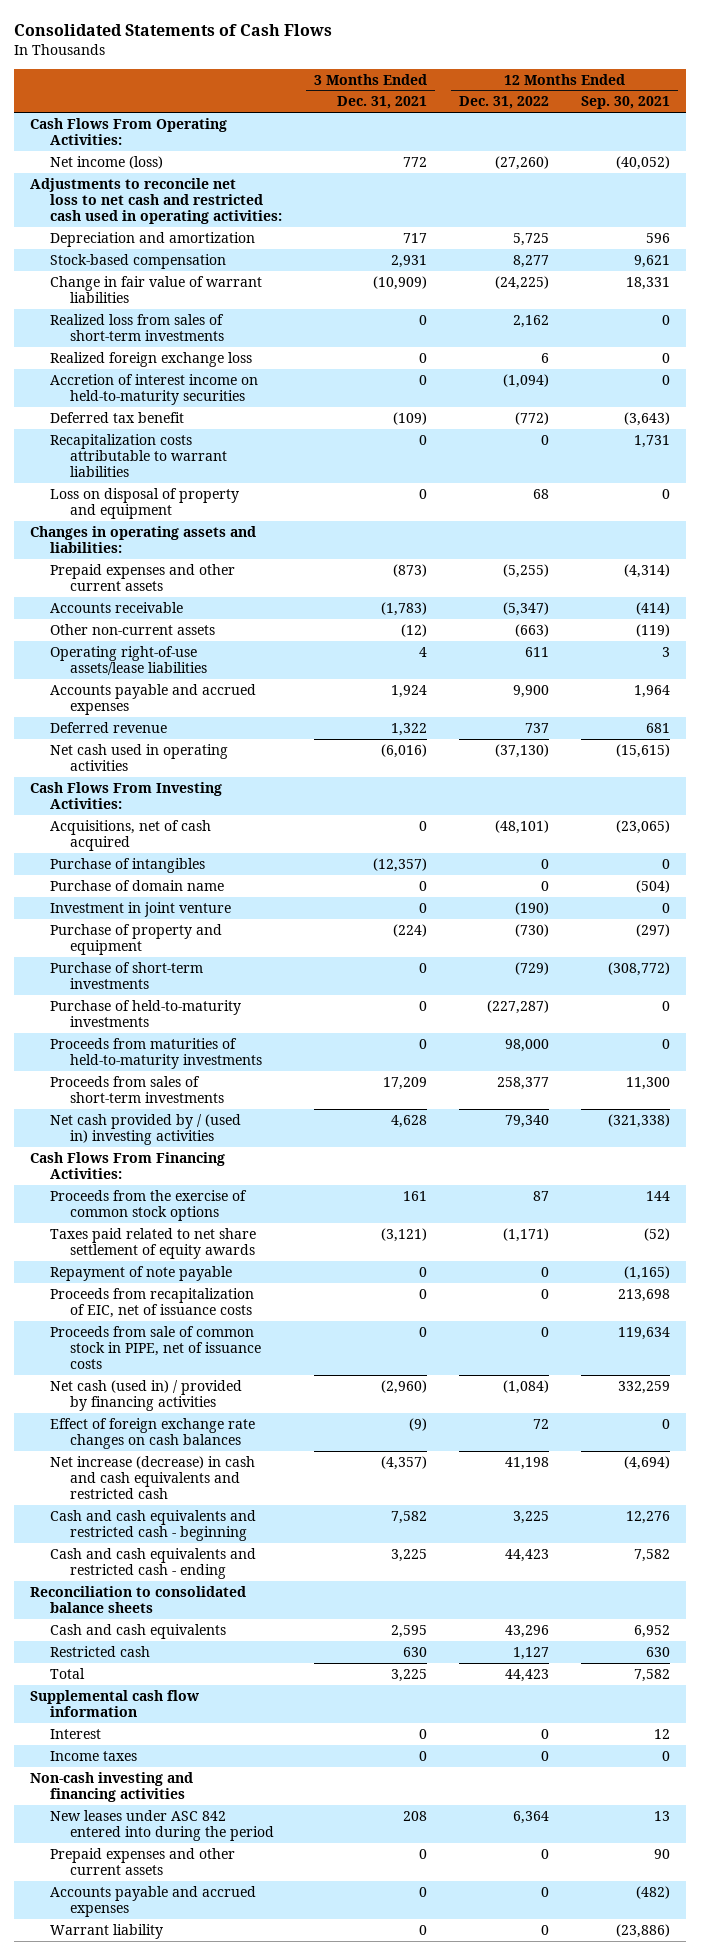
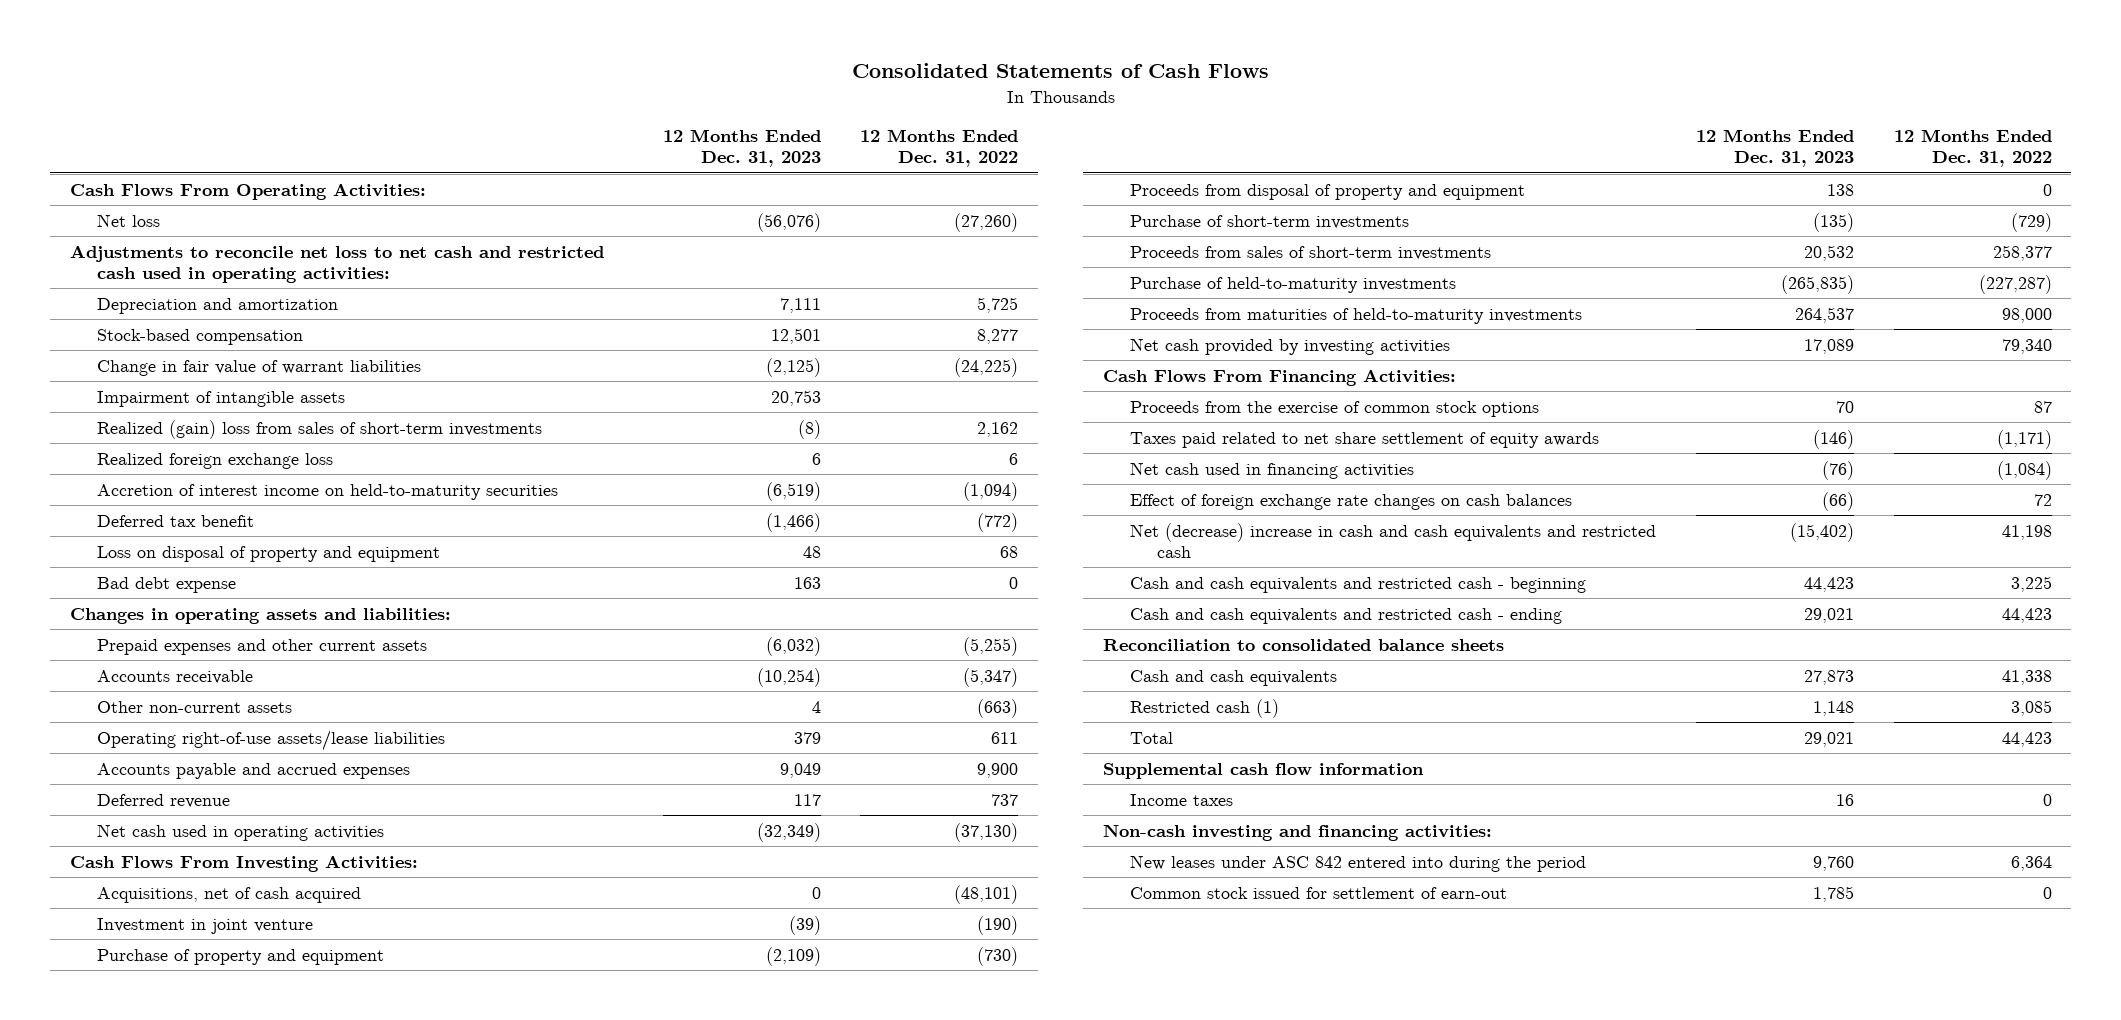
- | 3 Months Ended Dec. 31, 2021 | 12 Months Ended Dec. 31, 2022 | 12 Months Ended Sep. 30, 2021
+ | 12 Months Ended Dec. 31, 2023 | 12 Months Ended Dec. 31, 2022
- Net income (loss) | 772 | (27,260) | (40,052)
+ Net loss | (56,076) | (27,260)
- Realized loss from sales of short-term investments | 0 | 2,162 | 0
+ Impairment of intangible assets | 20,753 |
+ Realized (gain) loss from sales of short-term investments | (8) | 2,162
- Recapitalization costs attributable to warrant liabilities | 0 | 0 | 1,731
+ Bad debt expense | 163 | 0
- Purchase of intangibles | (12,357) | 0 | 0
- Purchase of domain name | 0 | 0 | (504)
+ Proceeds from disposal of property and equipment | 138 | 0
moved up: Proceeds from sales of short-term investments | 20,532 | 258,377
- Net cash provided by / (used in) investing activities | 4,628 | 79,340 | (321,338)
+ Net cash provided by investing activities | 17,089 | 79,340
- Repayment of note payable | 0 | 0 | (1,165)
- Proceeds from recapitalization of EIC, net of issuance costs | 0 | 0 | 213,698
- Proceeds from sale of common stock in PIPE, net of issuance costs | 0 | 0 | 119,634
- Net cash (used in) / provided by financing activities | (2,960) | (1,084) | 332,259
+ Net cash used in financing activities | (76) | (1,084)
- Net increase (decrease) in cash and cash equivalents and restricted cash | (4,357) | 41,198 | (4,694)
+ Net (decrease) increase in cash and cash equivalents and restricted cash | (15,402) | 41,198
- Cash and cash equivalents | 2,595 | 43,296 | 6,952
- Restricted cash | 630 | 1,127 | 630
+ Cash and cash equivalents | 27,873 | 41,338
+ Restricted cash (1) | 1,148 | 3,085
- Interest | 0 | 0 | 12
- Non-cash investing and financing activities
+ Non-cash investing and financing activities:
- Prepaid expenses and other current assets | 0 | 0 | 90
- Accounts payable and accrued expenses | 0 | 0 | (482)
- Warrant liability | 0 | 0 | (23,886)
+ Common stock issued for settlement of earn-out | 1,785 | 0

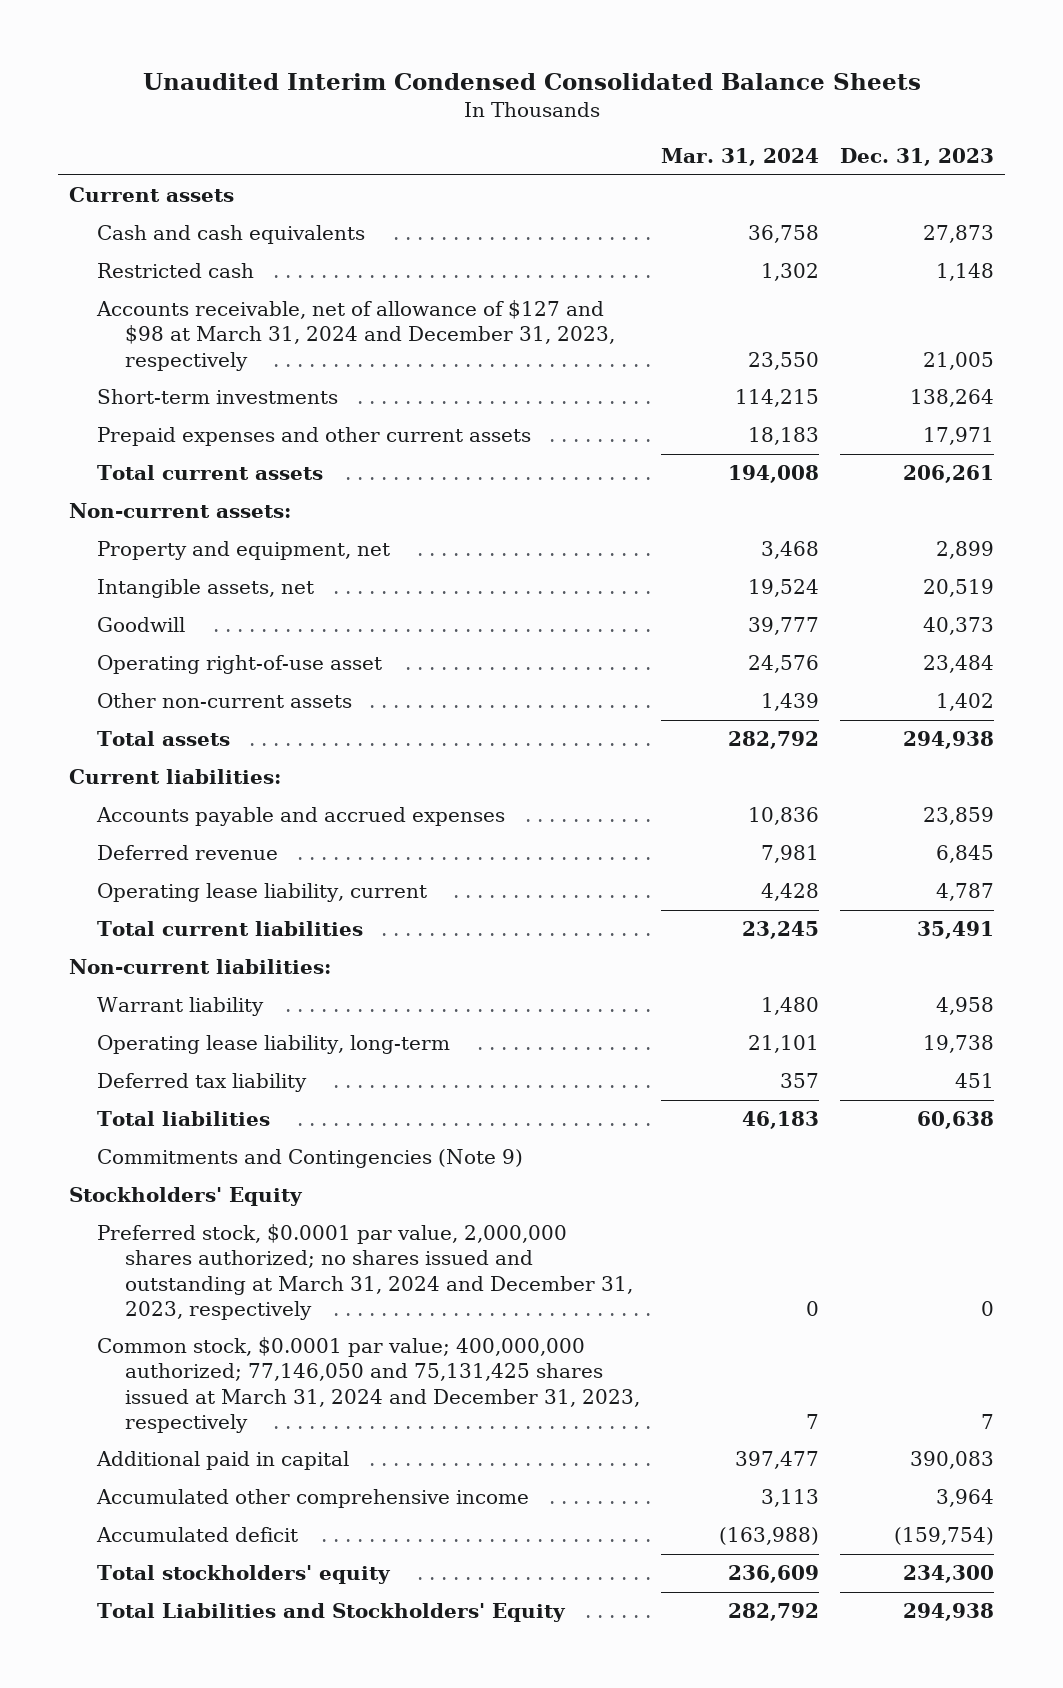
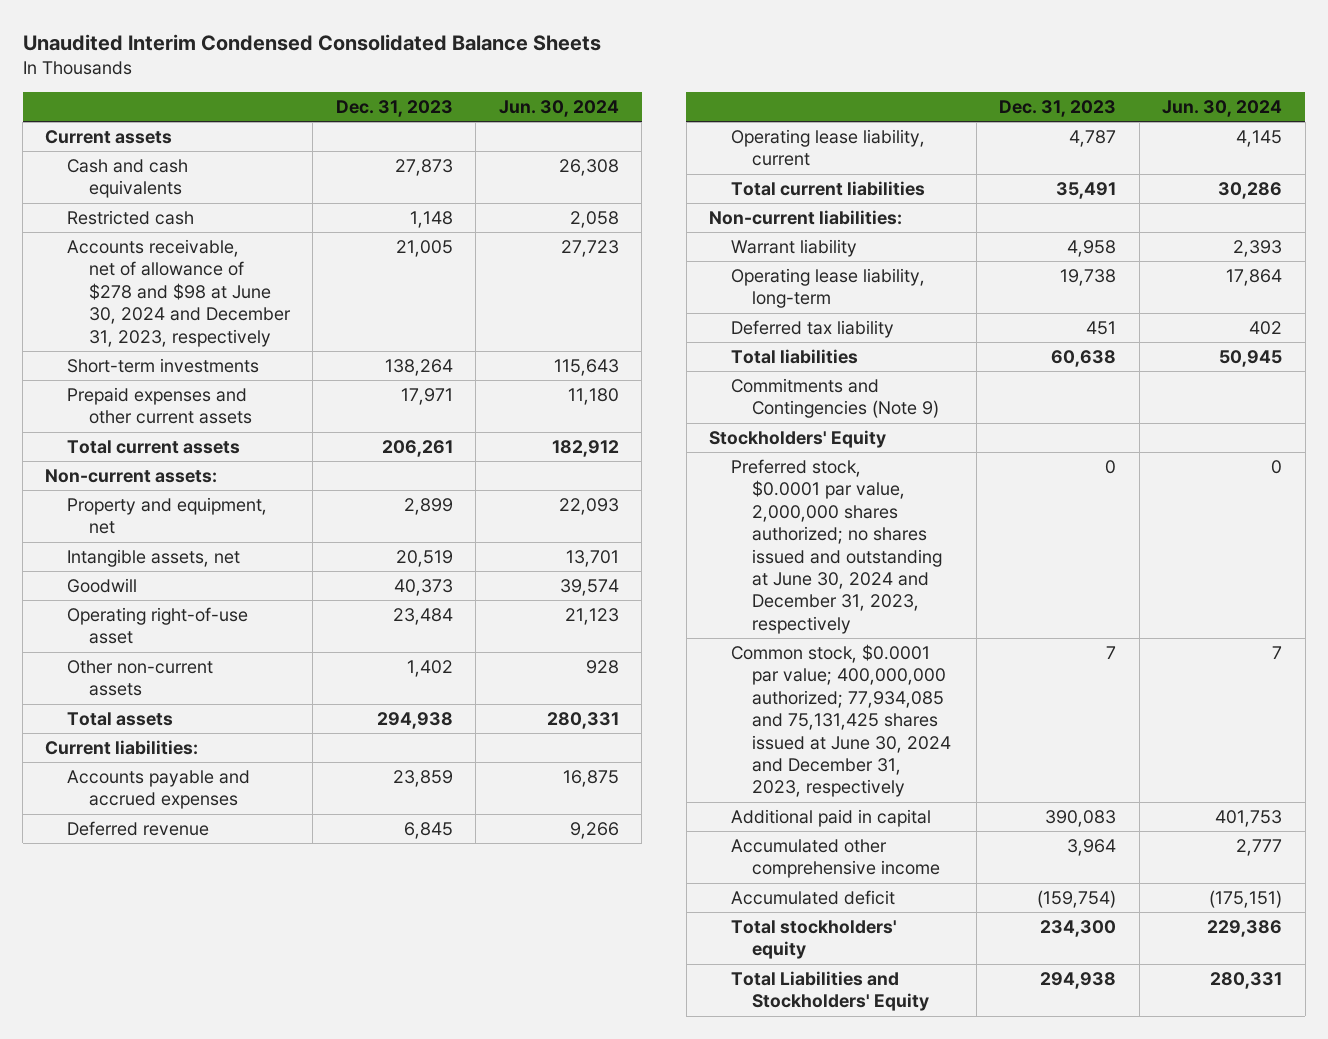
- | Mar. 31, 2024 | Dec. 31, 2023
+ | Dec. 31, 2023 | Jun. 30, 2024
- Accounts receivable, net of allowance of $127 and $98 at March 31, 2024 and December 31, 2023, respectively | 23,550 | 21,005
+ Accounts receivable, net of allowance of $278 and $98 at June 30, 2024 and December 31, 2023, respectively | 21,005 | 27,723
- Preferred stock, $0.0001 par value, 2,000,000 shares authorized; no shares issued and outstanding at March 31, 2024 and December 31, 2023, respectively | 0 | 0
- Common stock, $0.0001 par value; 400,000,000 authorized; 77,146,050 and 75,131,425 shares issued at March 31, 2024 and December 31, 2023, respectively | 7 | 7
+ Preferred stock, $0.0001 par value, 2,000,000 shares authorized; no shares issued and outstanding at June 30, 2024 and December 31, 2023, respectively | 0 | 0
+ Common stock, $0.0001 par value; 400,000,000 authorized; 77,934,085 and 75,131,425 shares issued at June 30, 2024 and December 31, 2023, respectively | 7 | 7

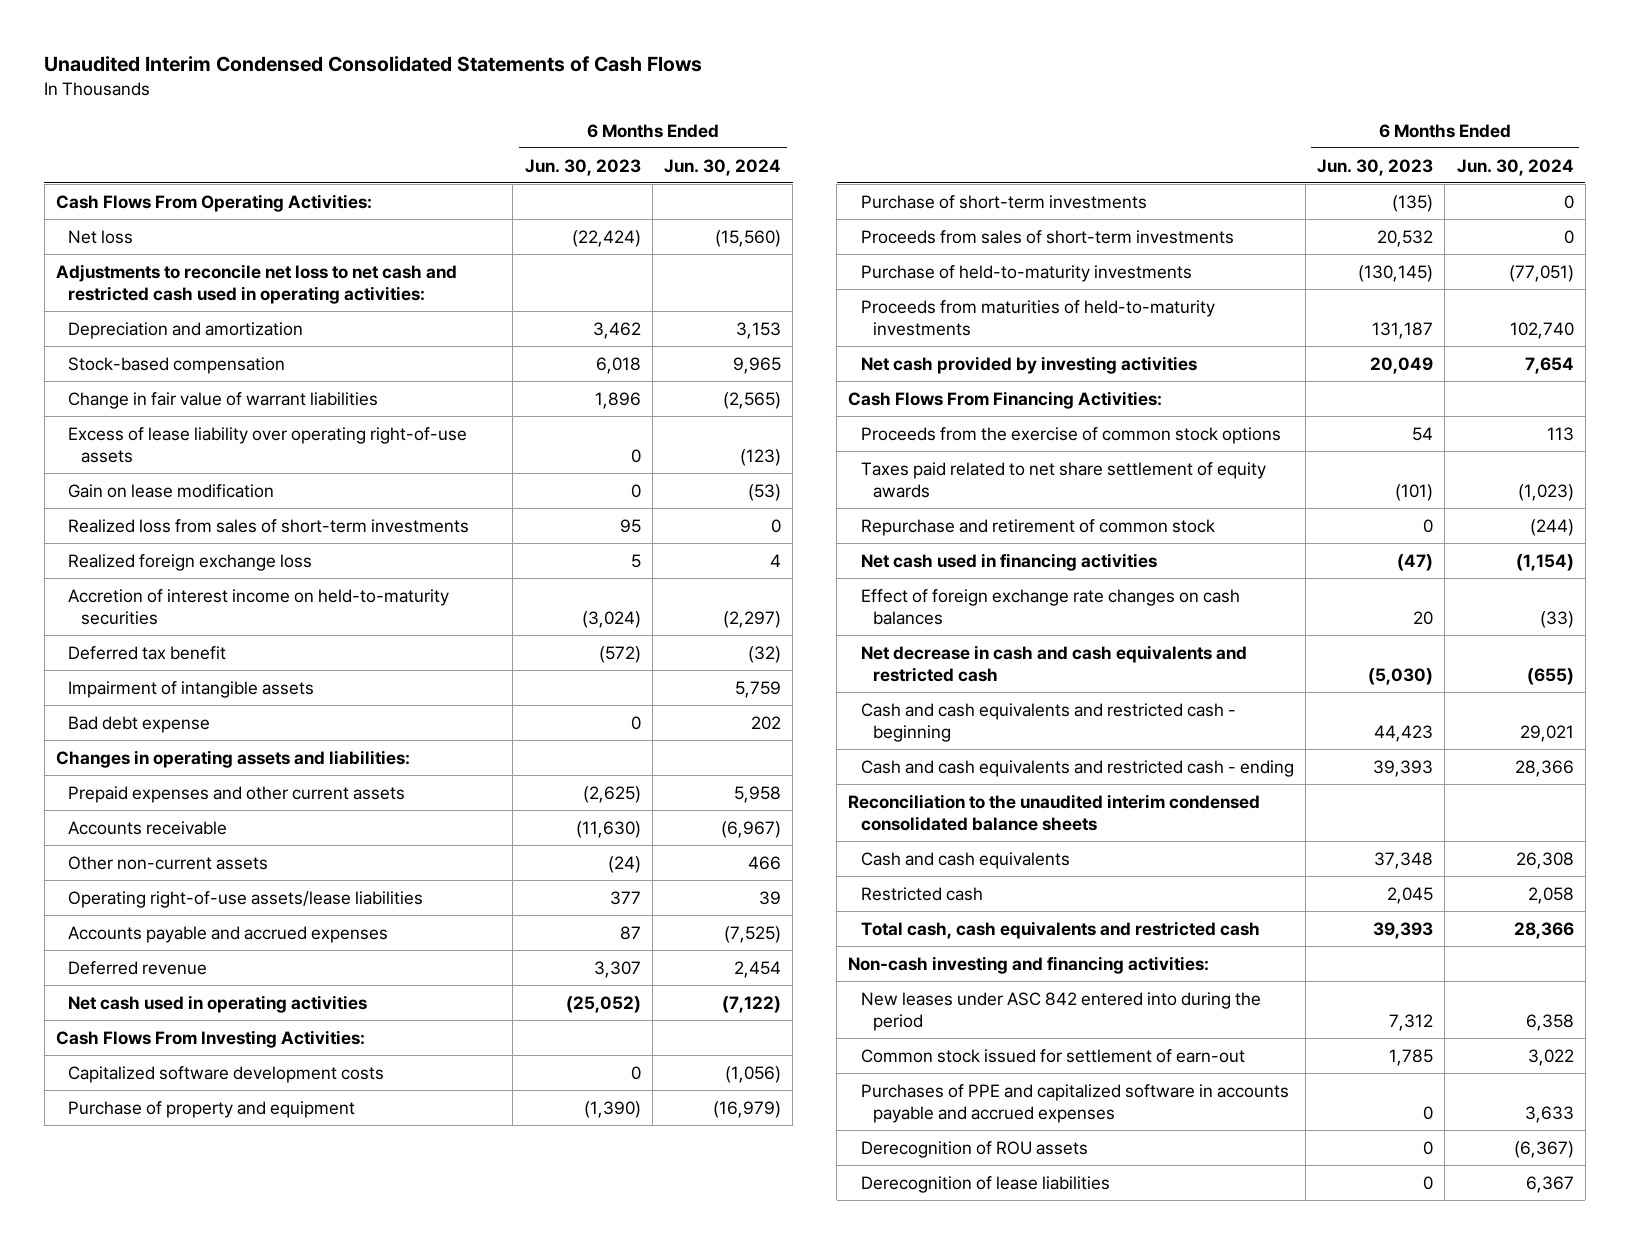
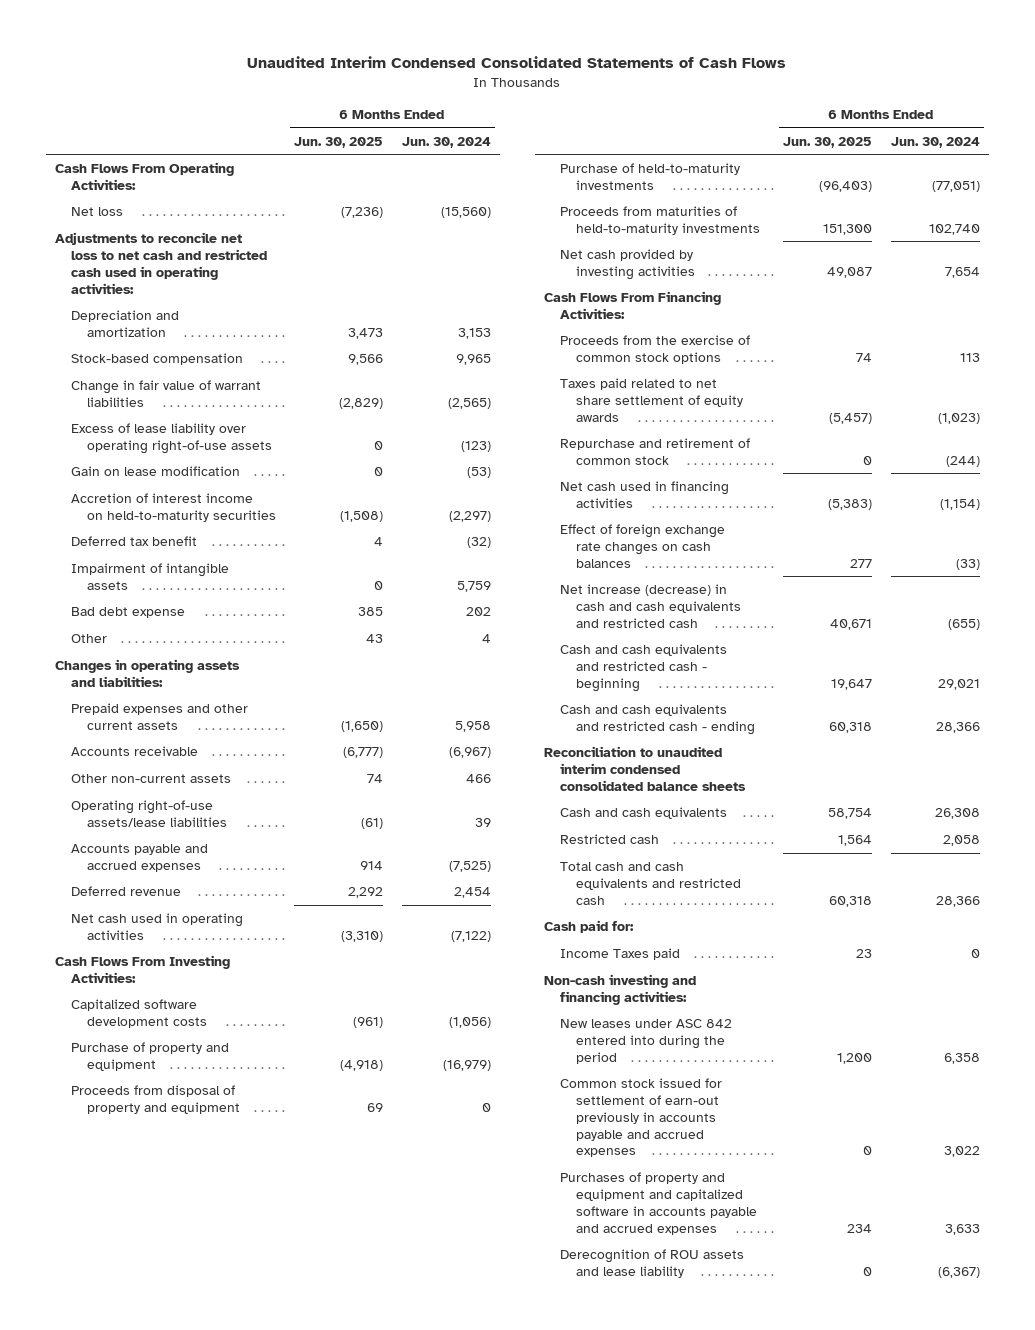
- | 6 Months Ended Jun. 30, 2023 | 6 Months Ended Jun. 30, 2024
+ | 6 Months Ended Jun. 30, 2025 | 6 Months Ended Jun. 30, 2024
- Realized loss from sales of short-term investments | 95 | 0
- Realized foreign exchange loss | 5 | 4
+ Other | 43 | 4
- Purchase of short-term investments | (135) | 0
- Proceeds from sales of short-term investments | 20,532 | 0
+ Proceeds from disposal of property and equipment | 69 | 0
- Net decrease in cash and cash equivalents and restricted cash | (5,030) | (655)
+ Net increase (decrease) in cash and cash equivalents and restricted cash | 40,671 | (655)
- Reconciliation to the unaudited interim condensed consolidated balance sheets
+ Reconciliation to unaudited interim condensed consolidated balance sheets
- Total cash, cash equivalents and restricted cash | 39,393 | 28,366
+ Total cash and cash equivalents and restricted cash | 60,318 | 28,366
+ Cash paid for:
+ Income Taxes paid | 23 | 0
- Common stock issued for settlement of earn-out | 1,785 | 3,022
- Purchases of PPE and capitalized software in accounts payable and accrued expenses | 0 | 3,633
- Derecognition of ROU assets | 0 | (6,367)
- Derecognition of lease liabilities | 0 | 6,367
+ Common stock issued for settlement of earn-out previously in accounts payable and accrued expenses | 0 | 3,022
+ Purchases of property and equipment and capitalized software in accounts payable and accrued expenses | 234 | 3,633
+ Derecognition of ROU assets and lease liability | 0 | (6,367)

